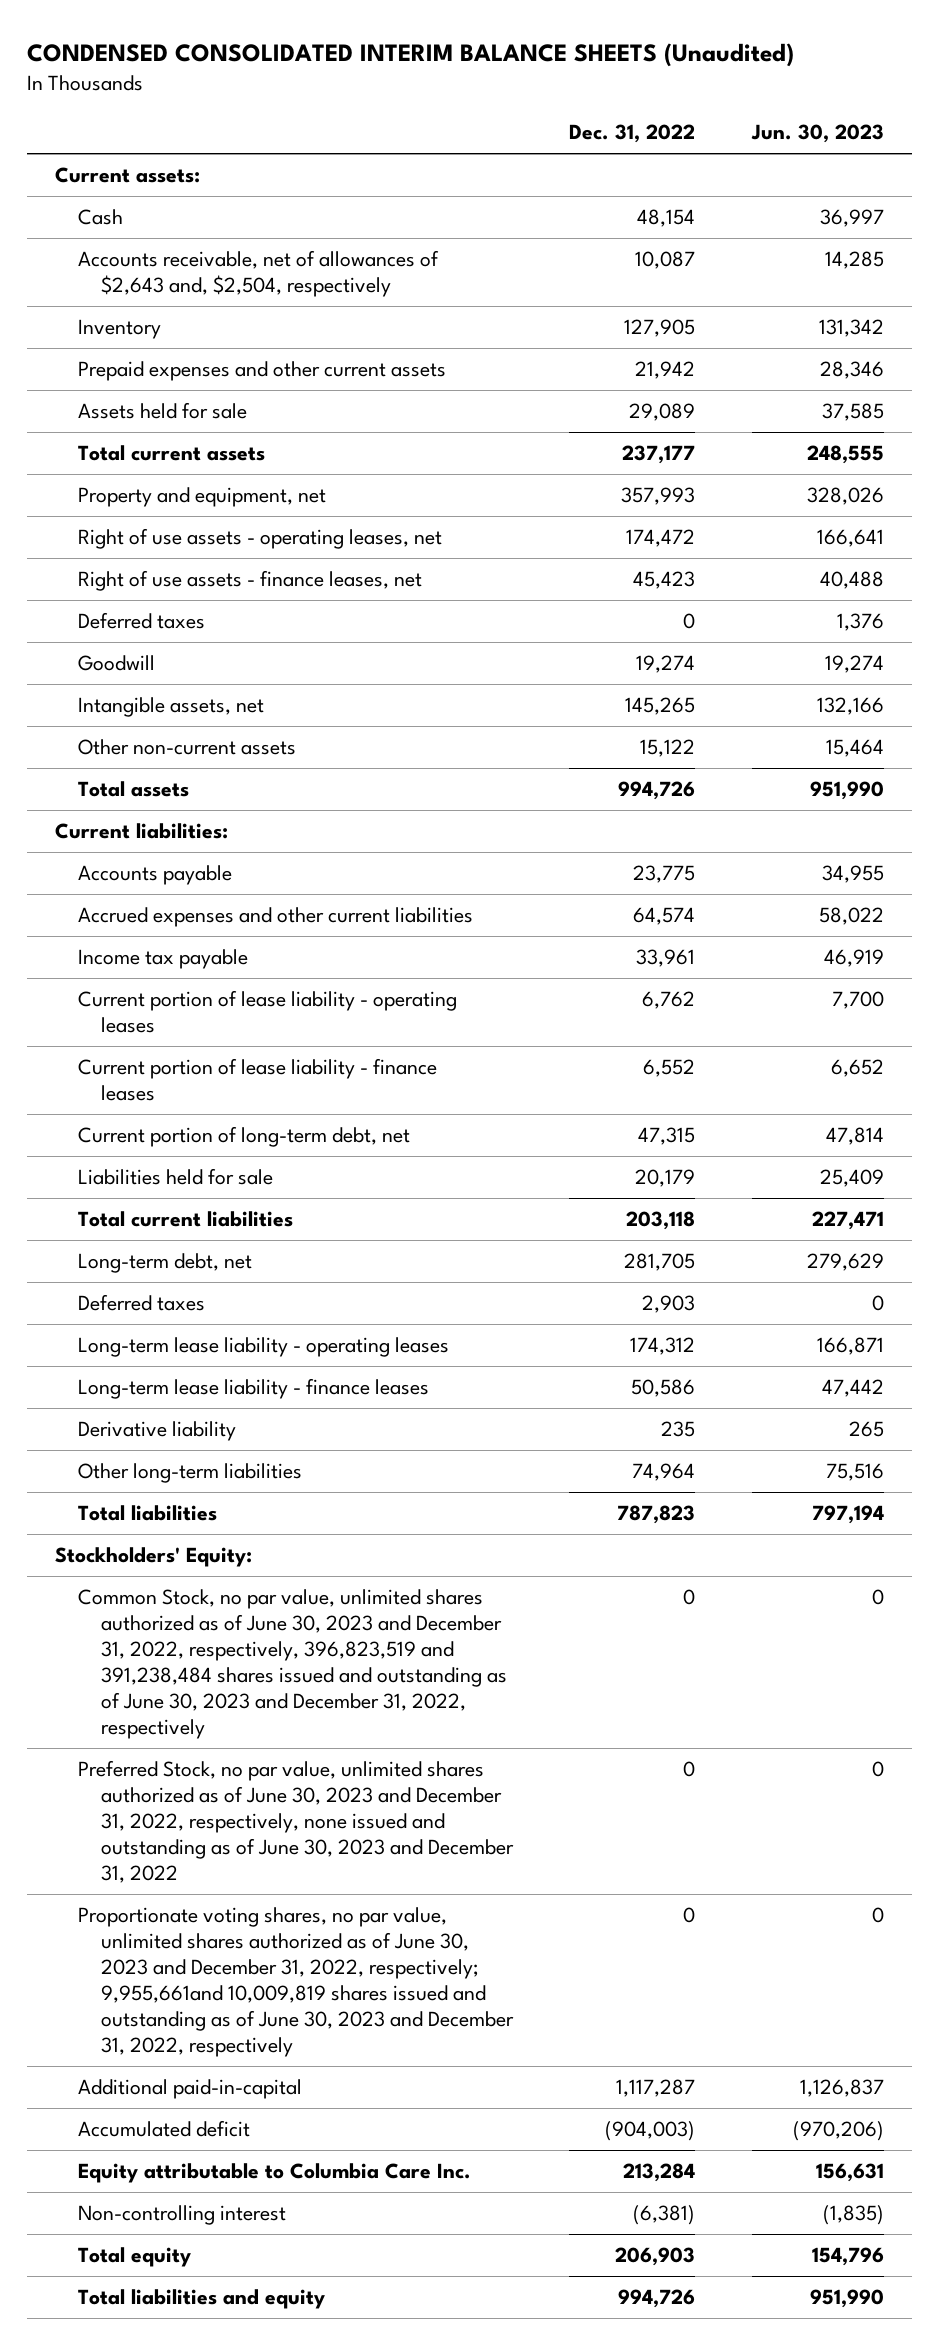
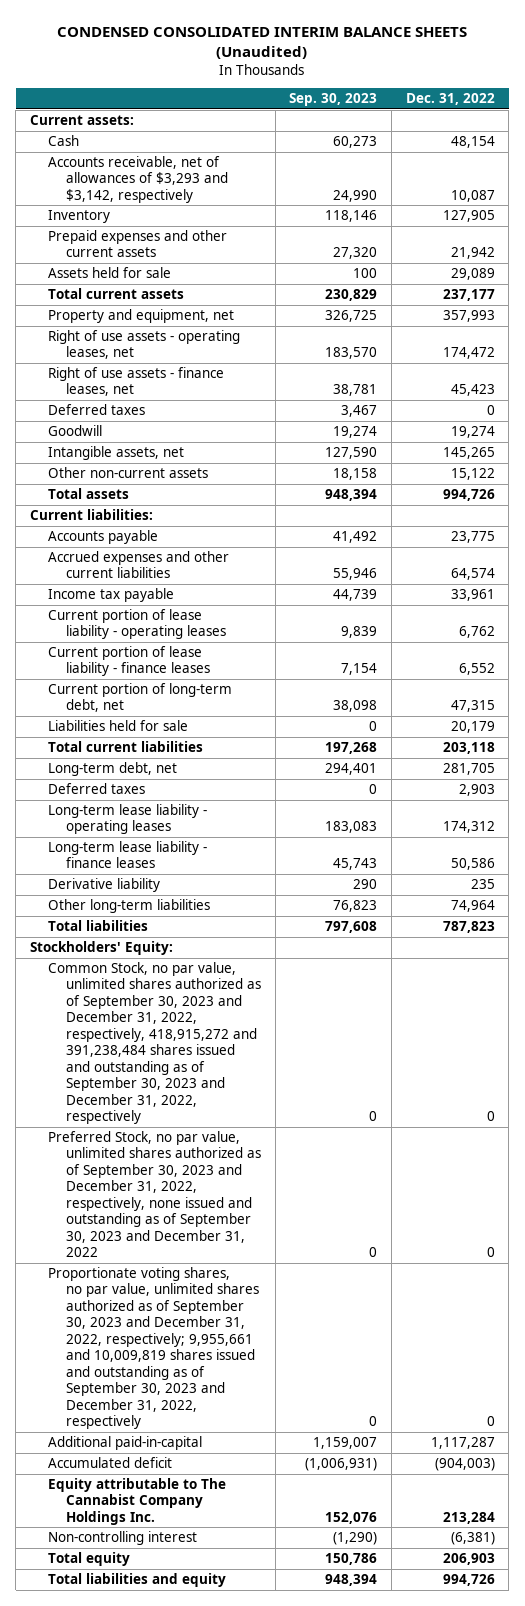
- | Dec. 31, 2022 | Jun. 30, 2023
+ | Sep. 30, 2023 | Dec. 31, 2022
- Accounts receivable, net of allowances of $2,643 and, $2,504, respectively | 10,087 | 14,285
+ Accounts receivable, net of allowances of $3,293 and $3,142, respectively | 24,990 | 10,087
- Common Stock, no par value, unlimited shares authorized as of June 30, 2023 and December 31, 2022, respectively, 396,823,519 and 391,238,484 shares issued and outstanding as of June 30, 2023 and December 31, 2022, respectively | 0 | 0
- Preferred Stock, no par value, unlimited shares authorized as of June 30, 2023 and December 31, 2022, respectively, none issued and outstanding as of June 30, 2023 and December 31, 2022 | 0 | 0
- Proportionate voting shares, no par value, unlimited shares authorized as of June 30, 2023 and December 31, 2022, respectively; 9,955,661and 10,009,819 shares issued and outstanding as of June 30, 2023 and December 31, 2022, respectively | 0 | 0
+ Common Stock, no par value, unlimited shares authorized as of September 30, 2023 and December 31, 2022, respectively, 418,915,272 and 391,238,484 shares issued and outstanding as of September 30, 2023 and December 31, 2022, respectively | 0 | 0
+ Preferred Stock, no par value, unlimited shares authorized as of September 30, 2023 and December 31, 2022, respectively, none issued and outstanding as of September 30, 2023 and December 31, 2022 | 0 | 0
+ Proportionate voting shares, no par value, unlimited shares authorized as of September 30, 2023 and December 31, 2022, respectively; 9,955,661 and 10,009,819 shares issued and outstanding as of September 30, 2023 and December 31, 2022, respectively | 0 | 0
- Equity attributable to Columbia Care Inc. | 213,284 | 156,631
+ Equity attributable to The Cannabist Company Holdings Inc. | 152,076 | 213,284

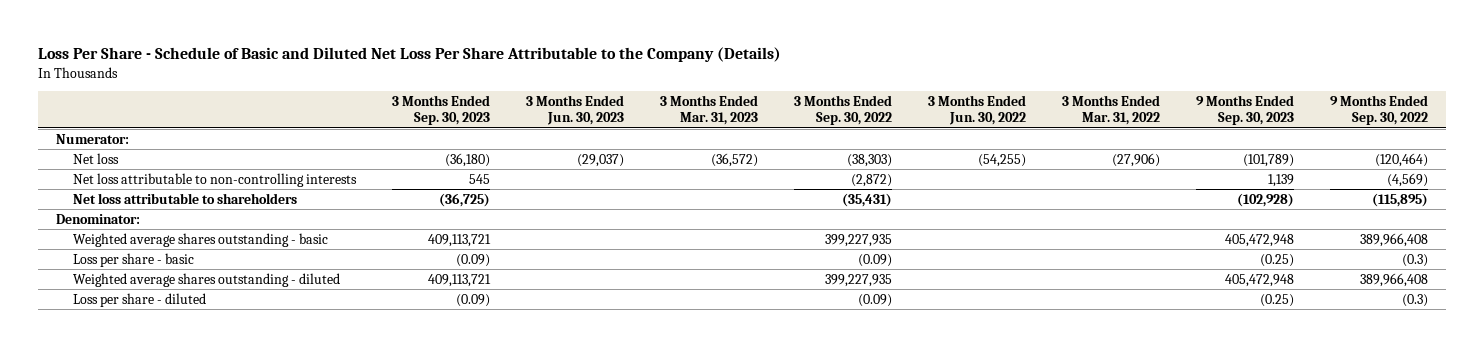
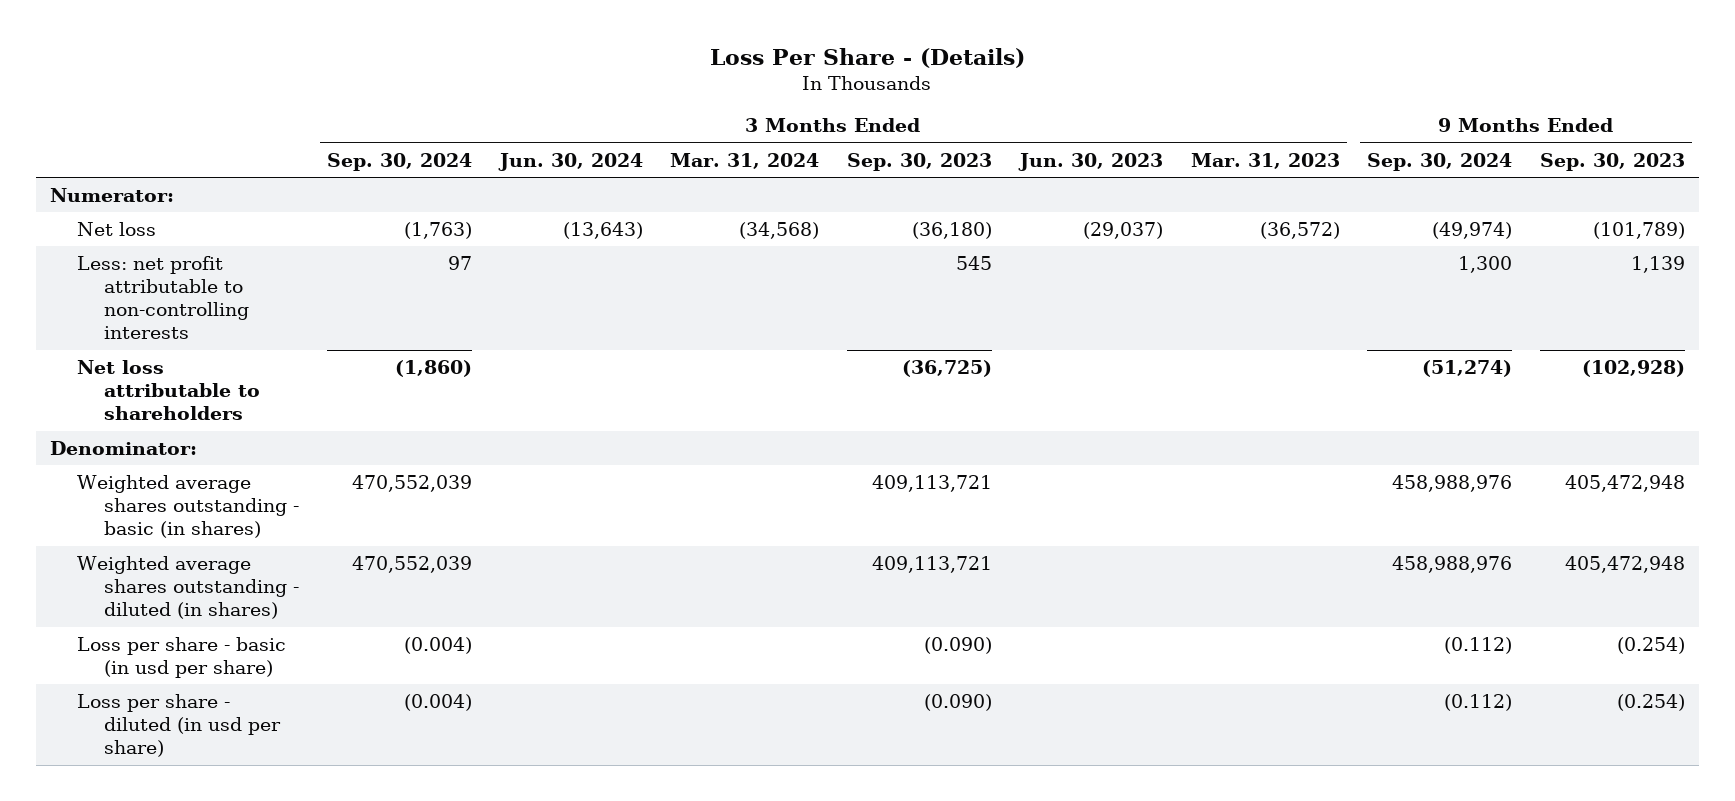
- Loss Per Share - Schedule of Basic and Diluted Net Loss Per Share Attributable to the Company (Details)
+ Loss Per Share - (Details)
- | 3 Months Ended Sep. 30, 2023 | 3 Months Ended Jun. 30, 2023 | 3 Months Ended Mar. 31, 2023 | 3 Months Ended Sep. 30, 2022 | 3 Months Ended Jun. 30, 2022 | 3 Months Ended Mar. 31, 2022 | 9 Months Ended Sep. 30, 2023 | 9 Months Ended Sep. 30, 2022
+ | 3 Months Ended Sep. 30, 2024 | 3 Months Ended Jun. 30, 2024 | 3 Months Ended Mar. 31, 2024 | 3 Months Ended Sep. 30, 2023 | 3 Months Ended Jun. 30, 2023 | 3 Months Ended Mar. 31, 2023 | 9 Months Ended Sep. 30, 2024 | 9 Months Ended Sep. 30, 2023
- Net loss attributable to non-controlling interests | 545 | | | (2,872) | | | 1,139 | (4,569)
+ Less: net profit attributable to non-controlling interests | 97 | | | 545 | | | 1,300 | 1,139
- Weighted average shares outstanding - basic | 409,113,721 | | | 399,227,935 | | | 405,472,948 | 389,966,408
- Loss per share - basic | (0.09) | | | (0.09) | | | (0.25) | (0.3)
- Weighted average shares outstanding - diluted | 409,113,721 | | | 399,227,935 | | | 405,472,948 | 389,966,408
- Loss per share - diluted | (0.09) | | | (0.09) | | | (0.25) | (0.3)
+ Weighted average shares outstanding - basic (in shares) | 470,552,039 | | | 409,113,721 | | | 458,988,976 | 405,472,948
+ Weighted average shares outstanding - diluted (in shares) | 470,552,039 | | | 409,113,721 | | | 458,988,976 | 405,472,948
+ Loss per share - basic (in usd per share) | (0.004) | | | (0.090) | | | (0.112) | (0.254)
+ Loss per share - diluted (in usd per share) | (0.004) | | | (0.090) | | | (0.112) | (0.254)

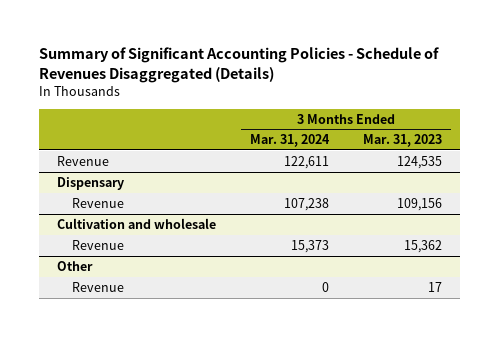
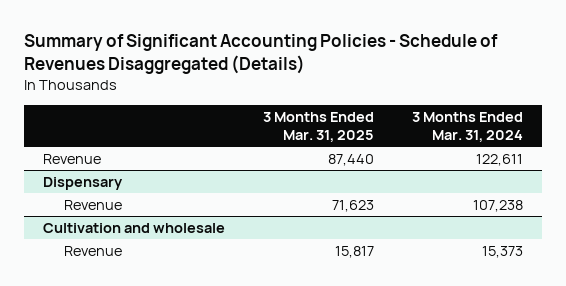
- | 3 Months Ended Mar. 31, 2024 | 3 Months Ended Mar. 31, 2023
+ | 3 Months Ended Mar. 31, 2025 | 3 Months Ended Mar. 31, 2024
- Other
- Revenue | 0 | 17

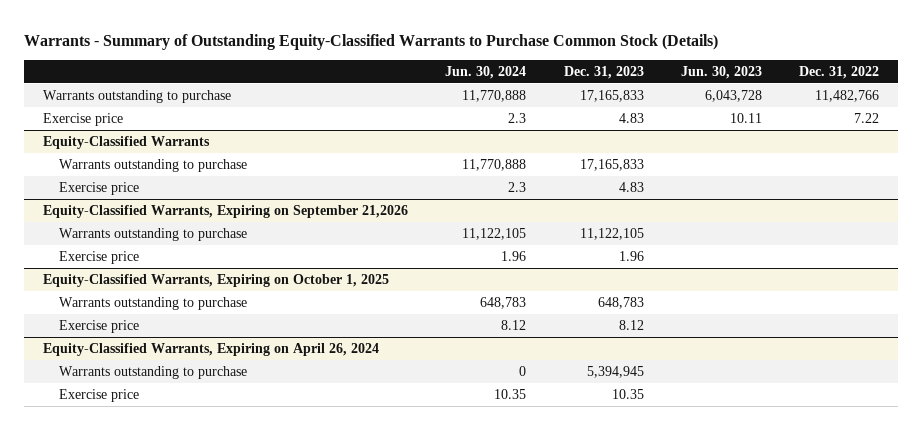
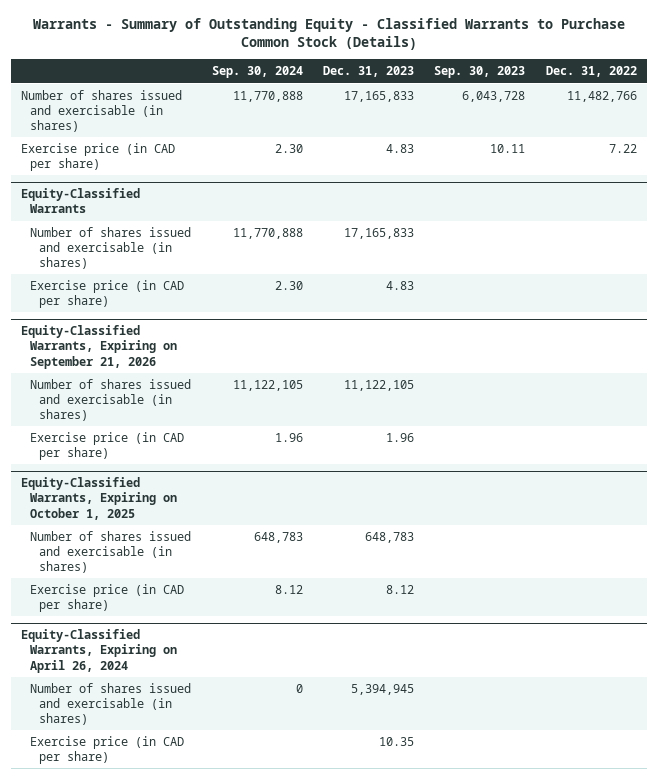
- Warrants - Summary of Outstanding Equity-Classified Warrants to Purchase Common Stock (Details)
+ Warrants - Summary of Outstanding Equity - Classified Warrants to Purchase Common Stock (Details)
- | Jun. 30, 2024 | Dec. 31, 2023 | Jun. 30, 2023 | Dec. 31, 2022
+ | Sep. 30, 2024 | Dec. 31, 2023 | Sep. 30, 2023 | Dec. 31, 2022
- Warrants outstanding to purchase | 11,770,888 | 17,165,833 | 6,043,728 | 11,482,766
- Exercise price | 2.3 | 4.83 | 10.11 | 7.22
+ Number of shares issued and exercisable (in shares) | 11,770,888 | 17,165,833 | 6,043,728 | 11,482,766
+ Exercise price (in CAD per share) | 2.30 | 4.83 | 10.11 | 7.22
@ Equity-Classified Warrants
- Warrants outstanding to purchase | 11,770,888 | 17,165,833 | |
- Exercise price | 2.3 | 4.83 | |
- Equity-Classified Warrants, Expiring on September 21,2026
- Warrants outstanding to purchase | 11,122,105 | 11,122,105 | |
- Exercise price | 1.96 | 1.96 | |
@ Equity-Classified Warrants
+ Number of shares issued and exercisable (in shares) | 11,770,888 | 17,165,833 | |
+ Exercise price (in CAD per share) | 2.30 | 4.83 | |
+ Equity-Classified Warrants, Expiring on September 21, 2026
+ Number of shares issued and exercisable (in shares) | 11,122,105 | 11,122,105 | |
+ Exercise price (in CAD per share) | 1.96 | 1.96 | |
@ Equity-Classified Warrants, Expiring on October 1, 2025
- Warrants outstanding to purchase | 648,783 | 648,783 | |
- Exercise price | 8.12 | 8.12 | |
+ Number of shares issued and exercisable (in shares) | 648,783 | 648,783 | |
+ Exercise price (in CAD per share) | 8.12 | 8.12 | |
@ Equity-Classified Warrants, Expiring on April 26, 2024
- Warrants outstanding to purchase | 0 | 5,394,945 | |
- Exercise price | 10.35 | 10.35 | |
+ Number of shares issued and exercisable (in shares) | 0 | 5,394,945 | |
+ Exercise price (in CAD per share) | | 10.35 | |

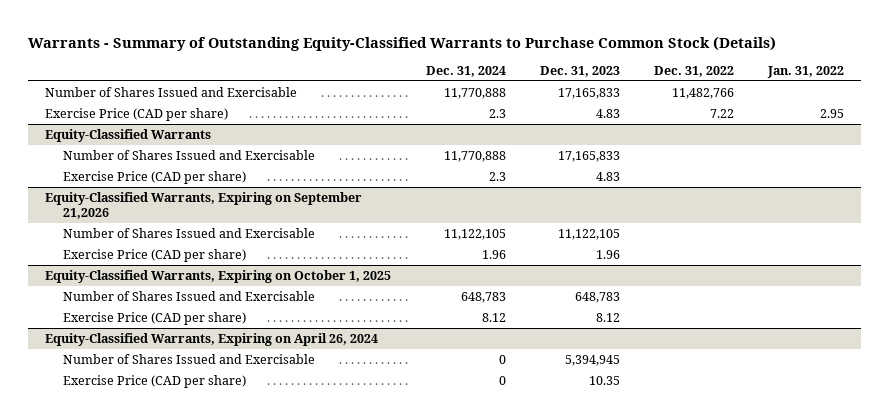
- Warrants - Summary of Outstanding Equity - Classified Warrants to Purchase Common Stock (Details)
+ Warrants - Summary of Outstanding Equity-Classified Warrants to Purchase Common Stock (Details)
- | Sep. 30, 2024 | Dec. 31, 2023 | Sep. 30, 2023 | Dec. 31, 2022
+ | Dec. 31, 2024 | Dec. 31, 2023 | Dec. 31, 2022 | Jan. 31, 2022
- Number of shares issued and exercisable (in shares) | 11,770,888 | 17,165,833 | 6,043,728 | 11,482,766
- Exercise price (in CAD per share) | 2.30 | 4.83 | 10.11 | 7.22
+ Number of Shares Issued and Exercisable | 11,770,888 | 17,165,833 | 11,482,766 |
+ Exercise Price (CAD per share) | 2.3 | 4.83 | 7.22 | 2.95
@ Equity-Classified Warrants
- Number of shares issued and exercisable (in shares) | 11,770,888 | 17,165,833 | |
- Exercise price (in CAD per share) | 2.30 | 4.83 | |
- Equity-Classified Warrants, Expiring on September 21, 2026
- Number of shares issued and exercisable (in shares) | 11,122,105 | 11,122,105 | |
- Exercise price (in CAD per share) | 1.96 | 1.96 | |
@ Equity-Classified Warrants
+ Number of Shares Issued and Exercisable | 11,770,888 | 17,165,833 | |
+ Exercise Price (CAD per share) | 2.3 | 4.83 | |
+ Equity-Classified Warrants, Expiring on September 21,2026
+ Number of Shares Issued and Exercisable | 11,122,105 | 11,122,105 | |
+ Exercise Price (CAD per share) | 1.96 | 1.96 | |
@ Equity-Classified Warrants, Expiring on October 1, 2025
- Number of shares issued and exercisable (in shares) | 648,783 | 648,783 | |
- Exercise price (in CAD per share) | 8.12 | 8.12 | |
+ Number of Shares Issued and Exercisable | 648,783 | 648,783 | |
+ Exercise Price (CAD per share) | 8.12 | 8.12 | |
@ Equity-Classified Warrants, Expiring on April 26, 2024
- Number of shares issued and exercisable (in shares) | 0 | 5,394,945 | |
- Exercise price (in CAD per share) | | 10.35 | |
+ Number of Shares Issued and Exercisable | 0 | 5,394,945 | |
+ Exercise Price (CAD per share) | 0 | 10.35 | |

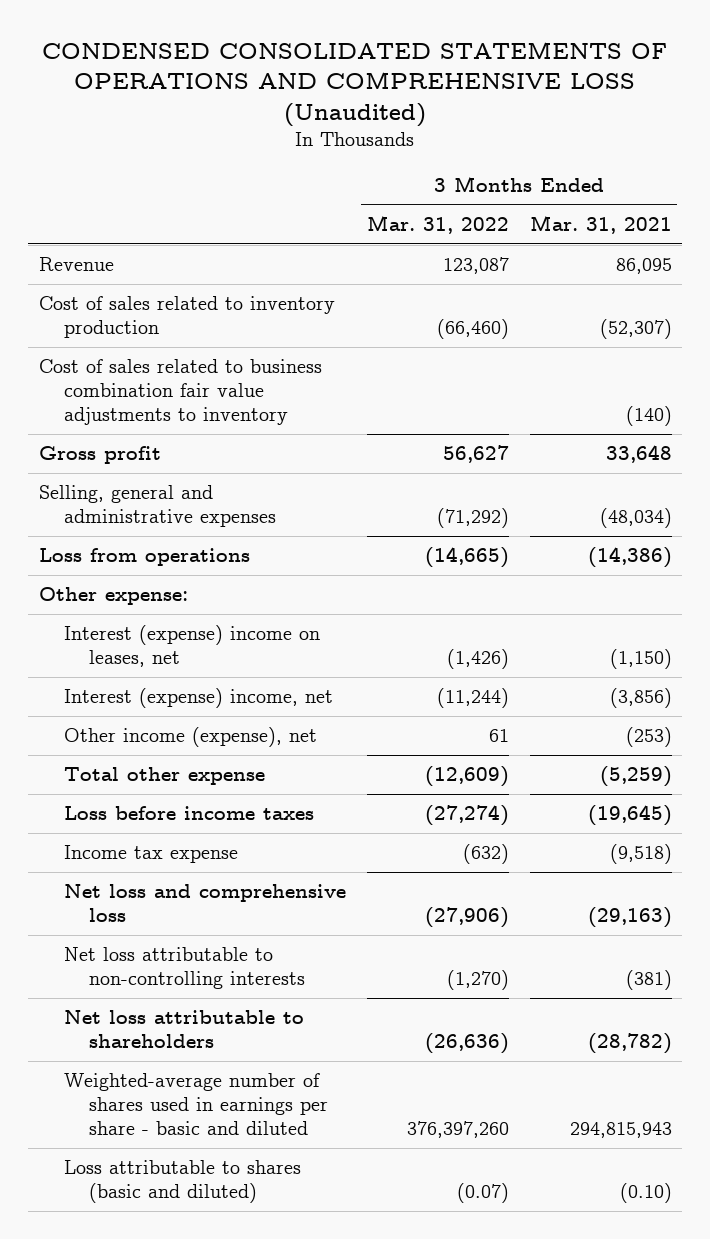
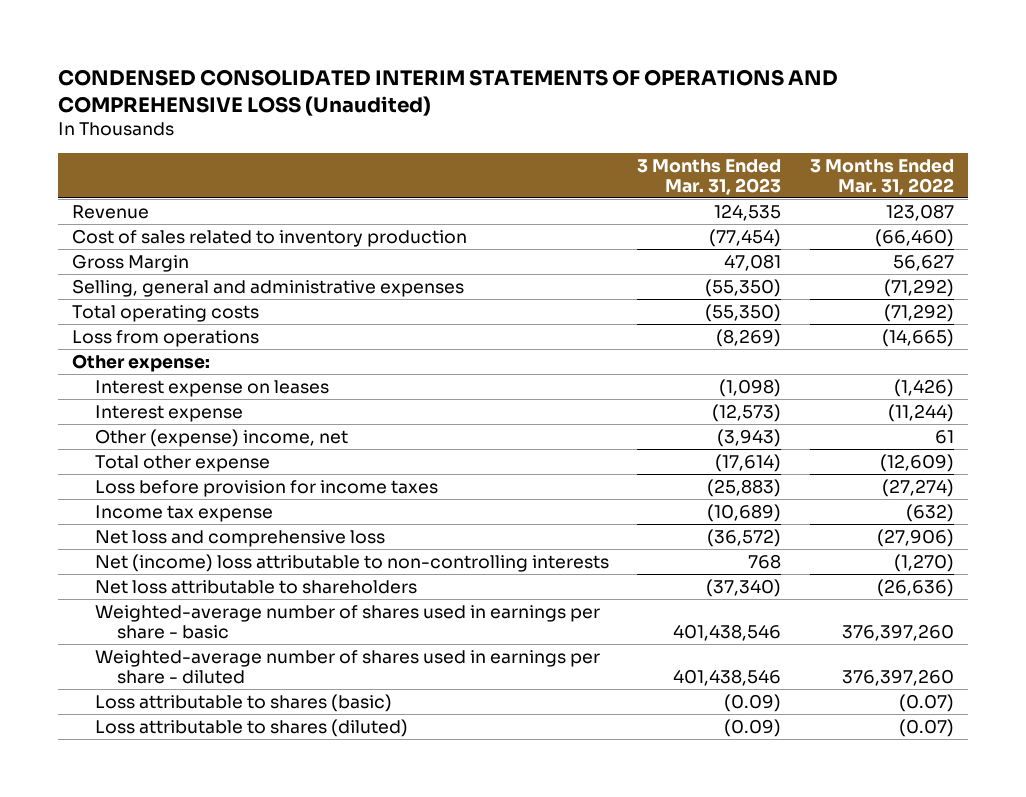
- CONDENSED CONSOLIDATED STATEMENTS OF OPERATIONS AND COMPREHENSIVE LOSS (Unaudited)
+ CONDENSED CONSOLIDATED INTERIM STATEMENTS OF OPERATIONS AND COMPREHENSIVE LOSS (Unaudited)
- | 3 Months Ended Mar. 31, 2022 | 3 Months Ended Mar. 31, 2021
+ | 3 Months Ended Mar. 31, 2023 | 3 Months Ended Mar. 31, 2022
- Cost of sales related to business combination fair value adjustments to inventory | | (140)
- Gross profit | 56,627 | 33,648
+ Gross Margin | 47,081 | 56,627
+ Total operating costs | (55,350) | (71,292)
- Interest (expense) income on leases, net | (1,426) | (1,150)
- Interest (expense) income, net | (11,244) | (3,856)
- Other income (expense), net | 61 | (253)
+ Interest expense on leases | (1,098) | (1,426)
+ Interest expense | (12,573) | (11,244)
+ Other (expense) income, net | (3,943) | 61
- Loss before income taxes | (27,274) | (19,645)
+ Loss before provision for income taxes | (25,883) | (27,274)
- Net loss attributable to non-controlling interests | (1,270) | (381)
+ Net (income) loss attributable to non-controlling interests | 768 | (1,270)
- Weighted-average number of shares used in earnings per share - basic and diluted | 376,397,260 | 294,815,943
- Loss attributable to shares (basic and diluted) | (0.07) | (0.10)
+ Weighted-average number of shares used in earnings per share - basic | 401,438,546 | 376,397,260
+ Weighted-average number of shares used in earnings per share - diluted | 401,438,546 | 376,397,260
+ Loss attributable to shares (basic) | (0.09) | (0.07)
+ Loss attributable to shares (diluted) | (0.09) | (0.07)

